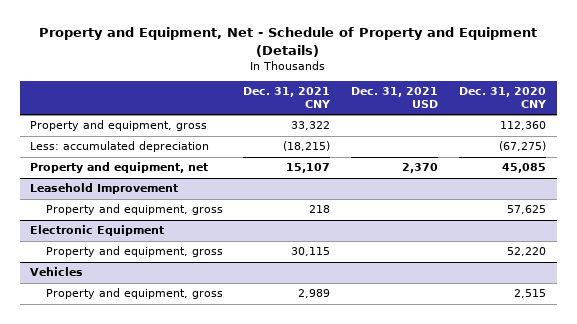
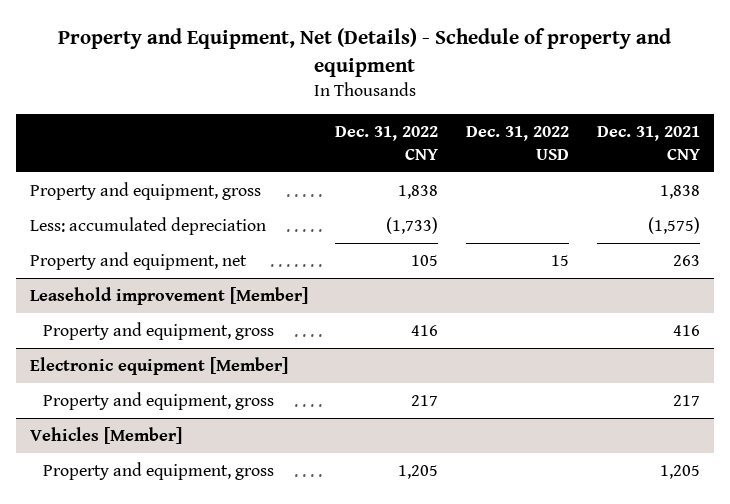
- Property and Equipment, Net - Schedule of Property and Equipment (Details)
+ Property and Equipment, Net (Details) - Schedule of property and equipment
- | Dec. 31, 2021 CNY | Dec. 31, 2021 USD | Dec. 31, 2020 CNY
+ | Dec. 31, 2022 CNY | Dec. 31, 2022 USD | Dec. 31, 2021 CNY
- Property and equipment, gross | 33,322 | | 112,360
- Less: accumulated depreciation | (18,215) | | (67,275)
- Property and equipment, net | 15,107 | 2,370 | 45,085
- Leasehold Improvement
- Property and equipment, gross | 218 | | 57,625
- Electronic Equipment
- Property and equipment, gross | 30,115 | | 52,220
- Vehicles
- Property and equipment, gross | 2,989 | | 2,515
+ Property and equipment, gross | 1,838 | | 1,838
+ Less: accumulated depreciation | (1,733) | | (1,575)
+ Property and equipment, net | 105 | 15 | 263
+ Leasehold improvement [Member]
+ Property and equipment, gross | 416 | | 416
+ Electronic equipment [Member]
+ Property and equipment, gross | 217 | | 217
+ Vehicles [Member]
+ Property and equipment, gross | 1,205 | | 1,205

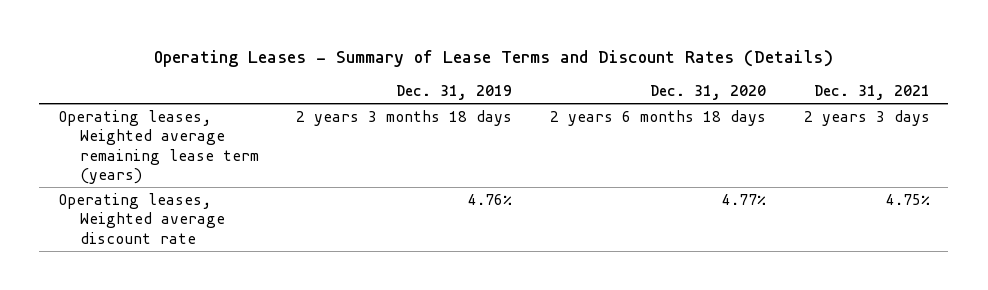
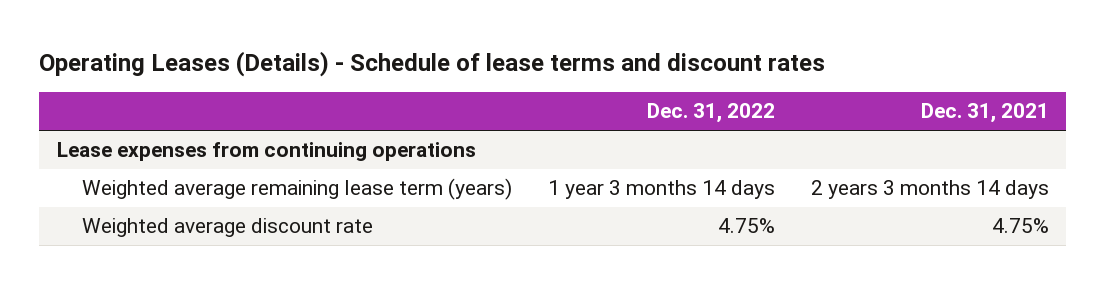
- Operating Leases - Summary of Lease Terms and Discount Rates (Details)
+ Operating Leases (Details) - Schedule of lease terms and discount rates
- | Dec. 31, 2019 | Dec. 31, 2020 | Dec. 31, 2021
+ | Dec. 31, 2022 | Dec. 31, 2021
- Operating leases, Weighted average remaining lease term (years) | 2 years 3 months 18 days | 2 years 6 months 18 days | 2 years 3 days
- Operating leases, Weighted average discount rate | 4.76% | 4.77% | 4.75%
+ Lease expenses from continuing operations
+ Weighted average remaining lease term (years) | 1 year 3 months 14 days | 2 years 3 months 14 days
+ Weighted average discount rate | 4.75% | 4.75%

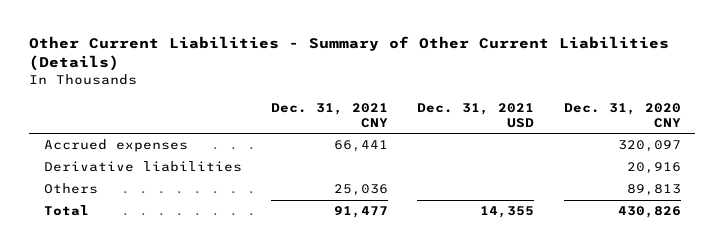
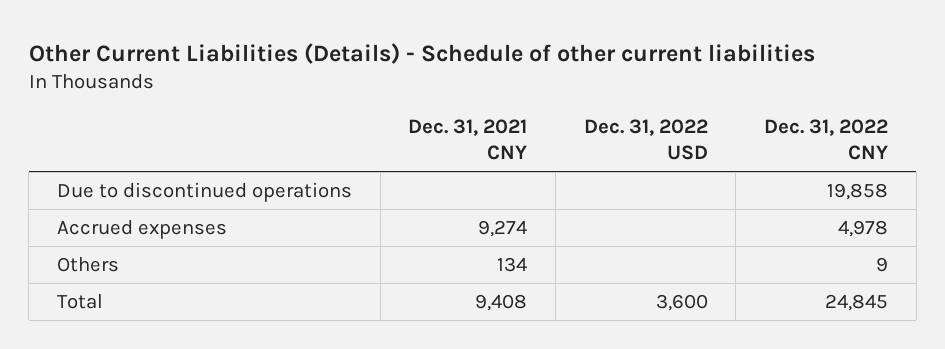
- Other Current Liabilities - Summary of Other Current Liabilities (Details)
+ Other Current Liabilities (Details) - Schedule of other current liabilities
- | Dec. 31, 2021 CNY | Dec. 31, 2021 USD | Dec. 31, 2020 CNY
+ | Dec. 31, 2021 CNY | Dec. 31, 2022 USD | Dec. 31, 2022 CNY
- Accrued expenses | 66,441 | | 320,097
- Derivative liabilities | | | 20,916
- Others | 25,036 | | 89,813
- Total | 91,477 | 14,355 | 430,826
+ Due to discontinued operations | | | 19,858
+ Accrued expenses | 9,274 | | 4,978
+ Others | 134 | | 9
+ Total | 9,408 | 3,600 | 24,845

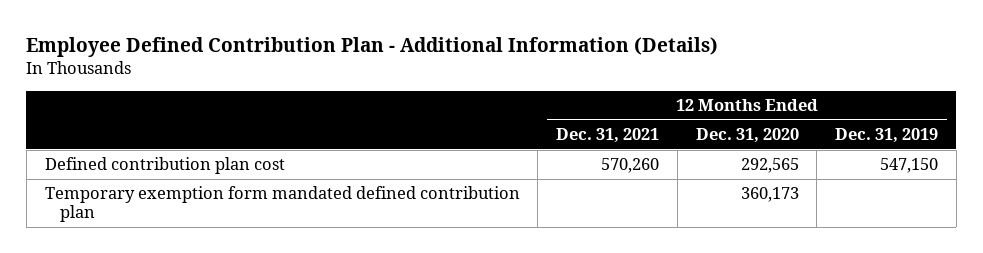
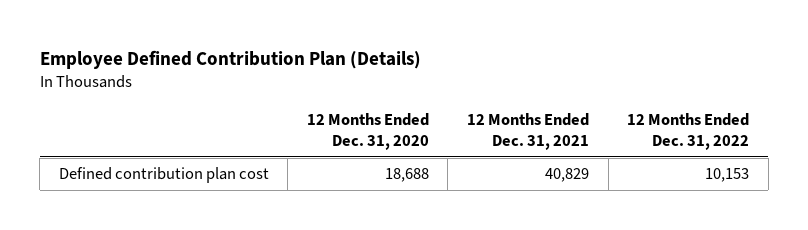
- Employee Defined Contribution Plan - Additional Information (Details)
+ Employee Defined Contribution Plan (Details)
- | 12 Months Ended Dec. 31, 2021 | 12 Months Ended Dec. 31, 2020 | 12 Months Ended Dec. 31, 2019
+ | 12 Months Ended Dec. 31, 2020 | 12 Months Ended Dec. 31, 2021 | 12 Months Ended Dec. 31, 2022
- Defined contribution plan cost | 570,260 | 292,565 | 547,150
- Temporary exemption form mandated defined contribution plan | | 360,173 |
+ Defined contribution plan cost | 18,688 | 40,829 | 10,153

